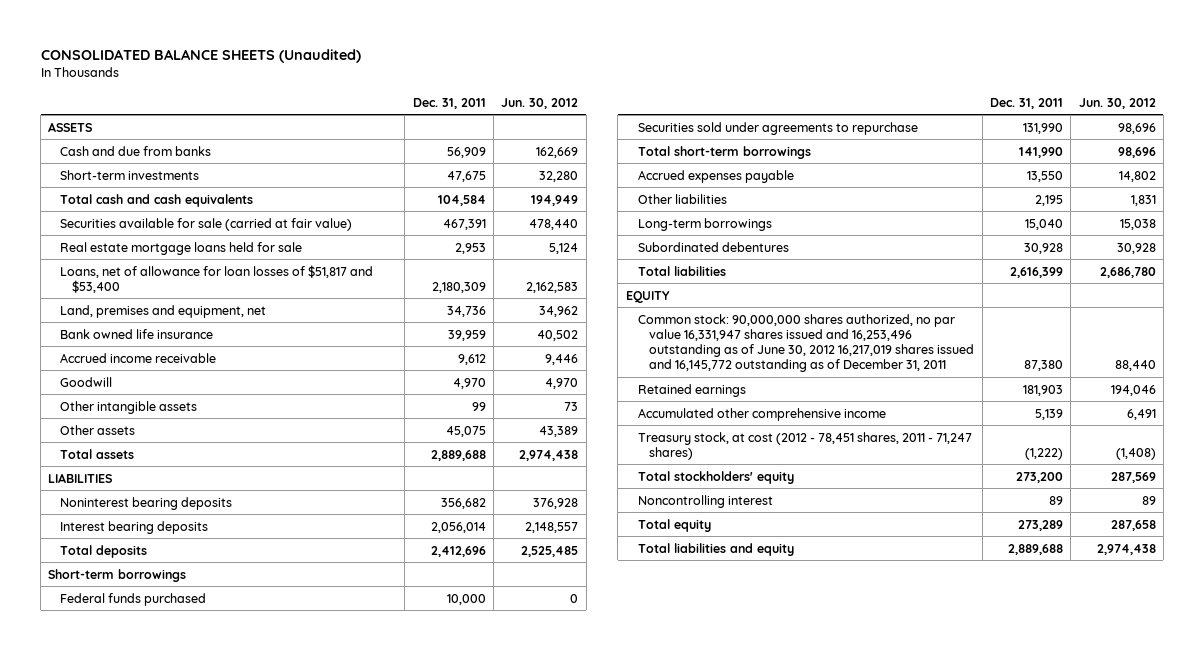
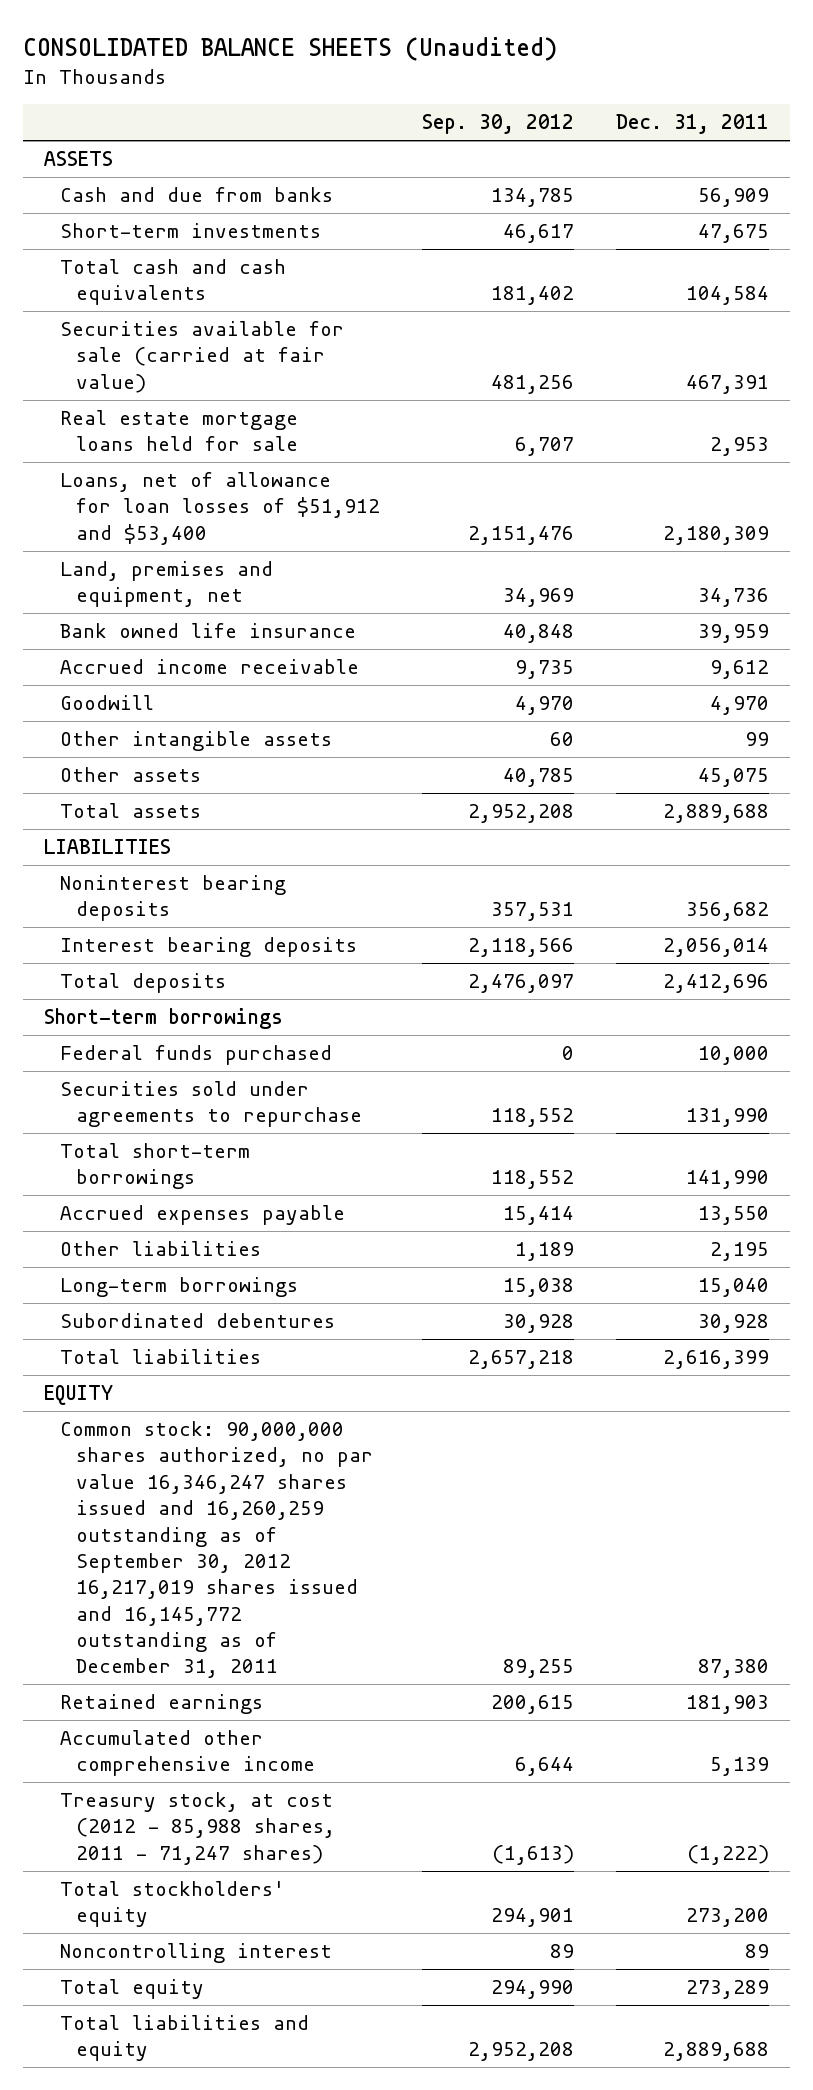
- | Dec. 31, 2011 | Jun. 30, 2012
+ | Sep. 30, 2012 | Dec. 31, 2011
- Loans, net of allowance for loan losses of $51,817 and $53,400 | 2,180,309 | 2,162,583
+ Loans, net of allowance for loan losses of $51,912 and $53,400 | 2,151,476 | 2,180,309
- Common stock: 90,000,000 shares authorized, no par value 16,331,947 shares issued and 16,253,496 outstanding as of June 30, 2012 16,217,019 shares issued and 16,145,772 outstanding as of December 31, 2011 | 87,380 | 88,440
+ Common stock: 90,000,000 shares authorized, no par value 16,346,247 shares issued and 16,260,259 outstanding as of September 30, 2012 16,217,019 shares issued and 16,145,772 outstanding as of December 31, 2011 | 89,255 | 87,380
- Treasury stock, at cost (2012 - 78,451 shares, 2011 - 71,247 shares) | (1,222) | (1,408)
+ Treasury stock, at cost (2012 - 85,988 shares, 2011 - 71,247 shares) | (1,613) | (1,222)

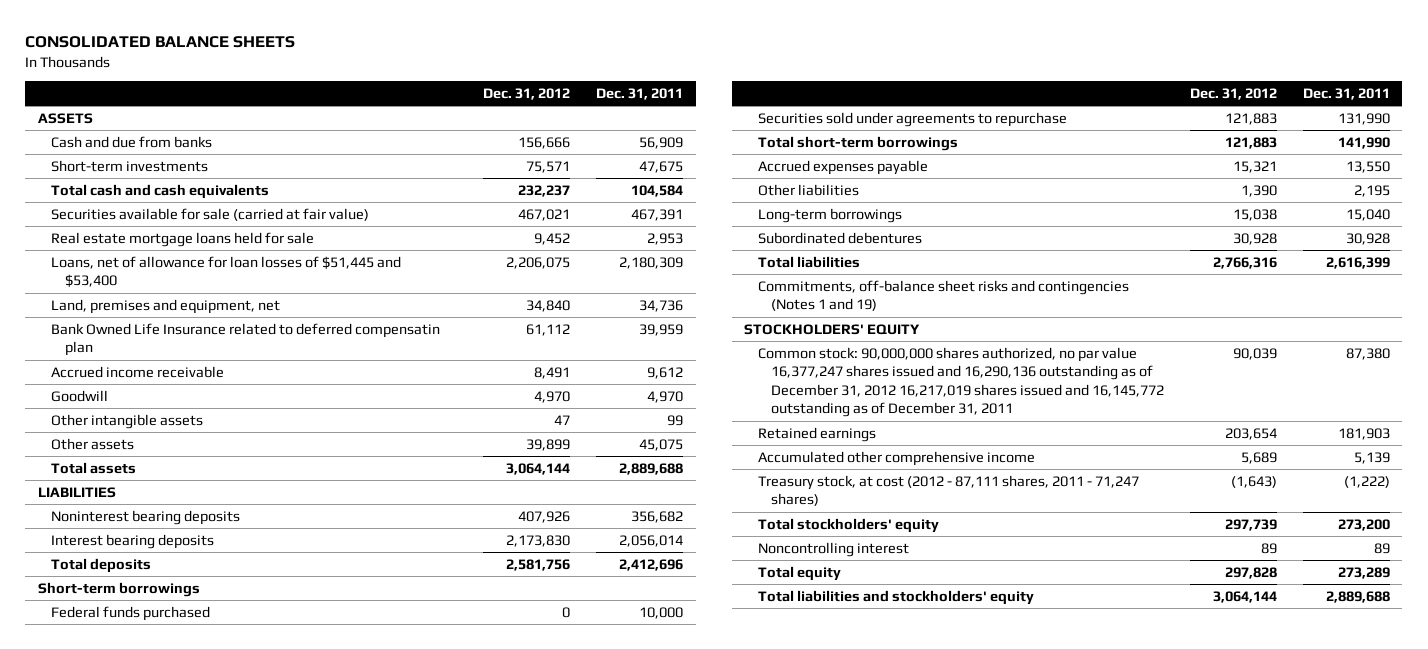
- CONSOLIDATED BALANCE SHEETS (Unaudited)
+ CONSOLIDATED BALANCE SHEETS
- | Sep. 30, 2012 | Dec. 31, 2011
+ | Dec. 31, 2012 | Dec. 31, 2011
- Loans, net of allowance for loan losses of $51,912 and $53,400 | 2,151,476 | 2,180,309
+ Loans, net of allowance for loan losses of $51,445 and $53,400 | 2,206,075 | 2,180,309
- Bank owned life insurance | 40,848 | 39,959
+ Bank Owned Life Insurance related to deferred compensatin plan | 61,112 | 39,959
- EQUITY
- Common stock: 90,000,000 shares authorized, no par value 16,346,247 shares issued and 16,260,259 outstanding as of September 30, 2012 16,217,019 shares issued and 16,145,772 outstanding as of December 31, 2011 | 89,255 | 87,380
+ Commitments, off-balance sheet risks and contingencies (Notes 1 and 19)
+ STOCKHOLDERS' EQUITY
+ Common stock: 90,000,000 shares authorized, no par value 16,377,247 shares issued and 16,290,136 outstanding as of December 31, 2012 16,217,019 shares issued and 16,145,772 outstanding as of December 31, 2011 | 90,039 | 87,380
- Treasury stock, at cost (2012 - 85,988 shares, 2011 - 71,247 shares) | (1,613) | (1,222)
+ Treasury stock, at cost (2012 - 87,111 shares, 2011 - 71,247 shares) | (1,643) | (1,222)
- Total liabilities and equity | 2,952,208 | 2,889,688
+ Total liabilities and stockholders' equity | 3,064,144 | 2,889,688

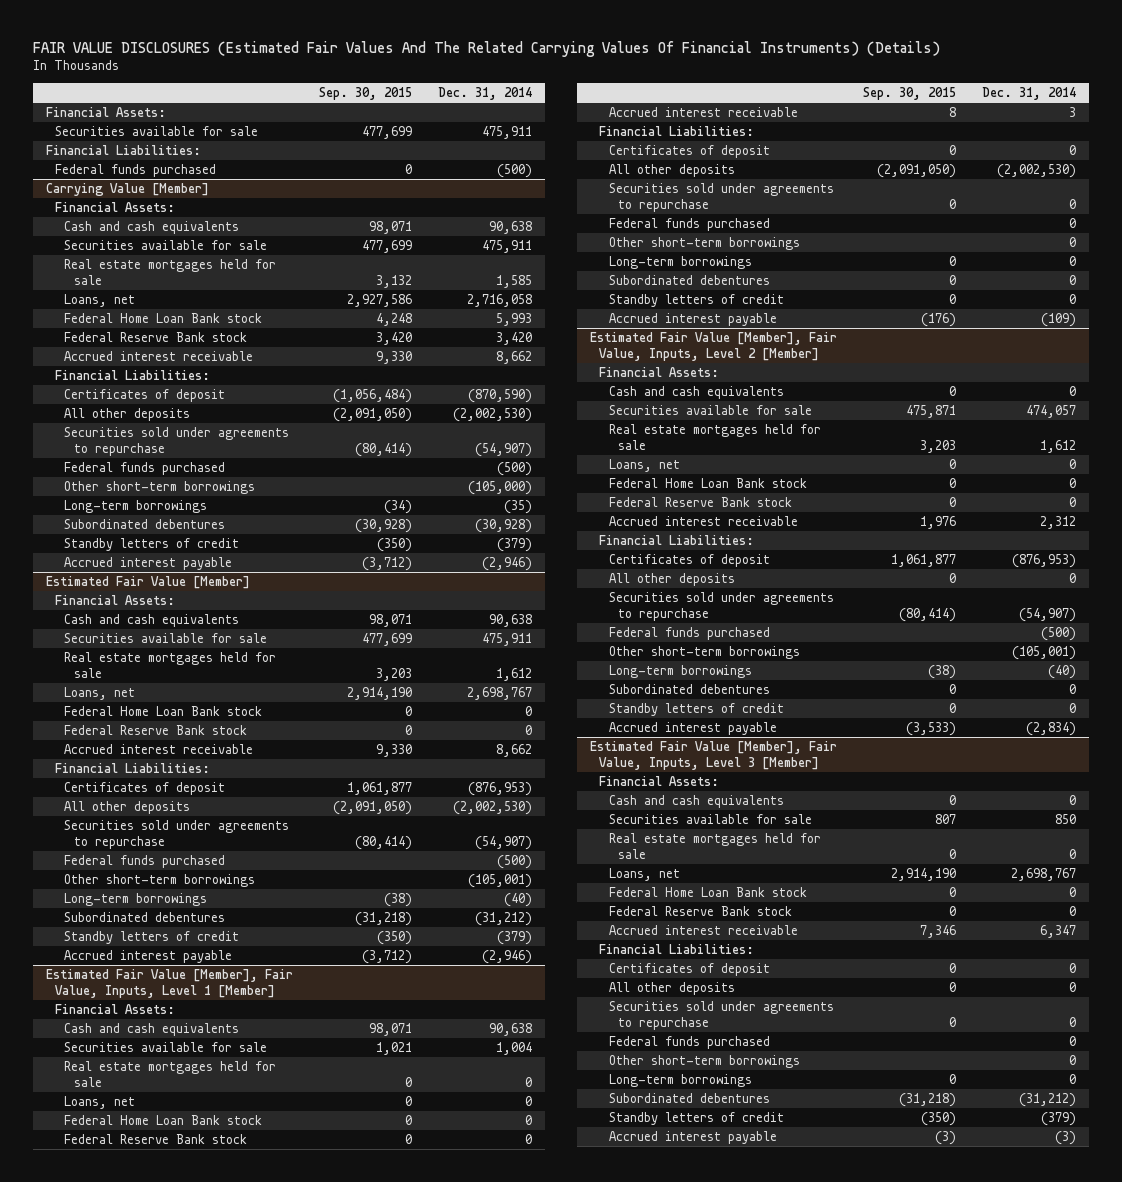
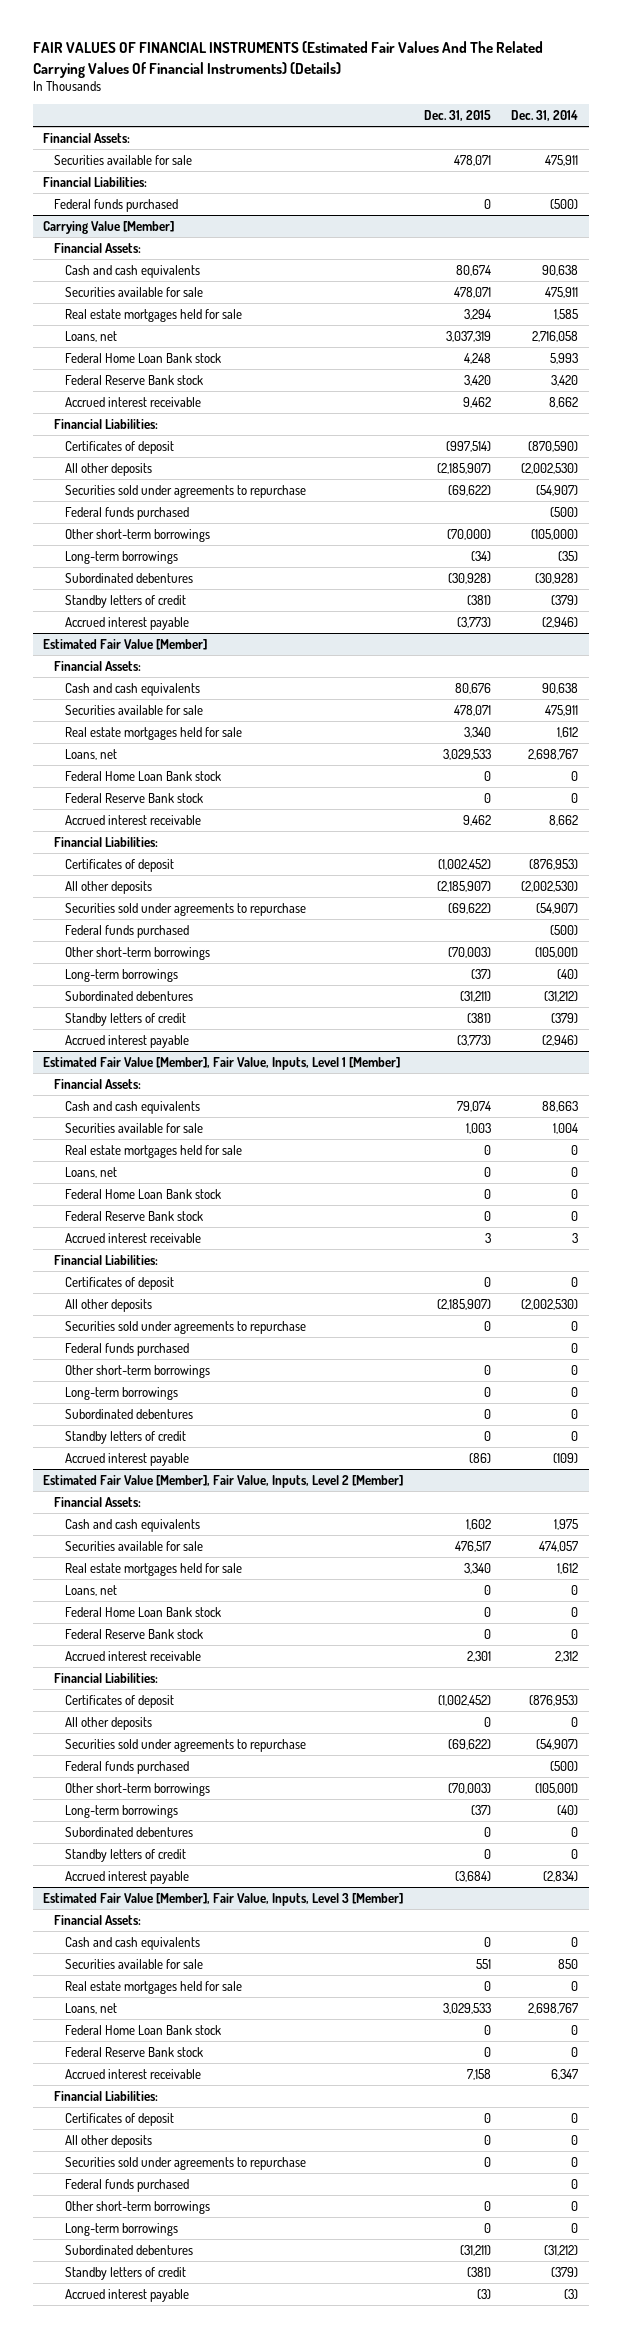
- FAIR VALUE DISCLOSURES (Estimated Fair Values And The Related Carrying Values Of Financial Instruments) (Details)
+ FAIR VALUES OF FINANCIAL INSTRUMENTS (Estimated Fair Values And The Related Carrying Values Of Financial Instruments) (Details)
- | Sep. 30, 2015 | Dec. 31, 2014
+ | Dec. 31, 2015 | Dec. 31, 2014
@ Estimated Fair Value [Member], Fair Value, Inputs, Level 1 [Member]
- Cash and cash equivalents | 98,071 | 90,638
+ Cash and cash equivalents | 79,074 | 88,663
@ Estimated Fair Value [Member], Fair Value, Inputs, Level 2 [Member]
- Cash and cash equivalents | 0 | 0
+ Cash and cash equivalents | 1,602 | 1,975

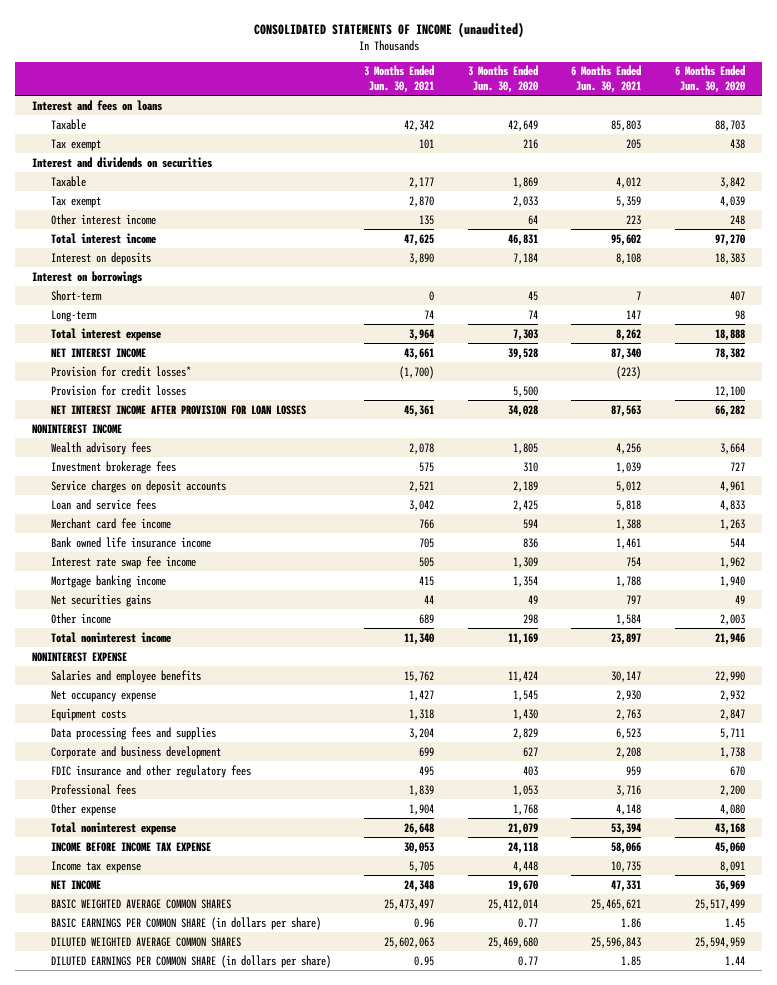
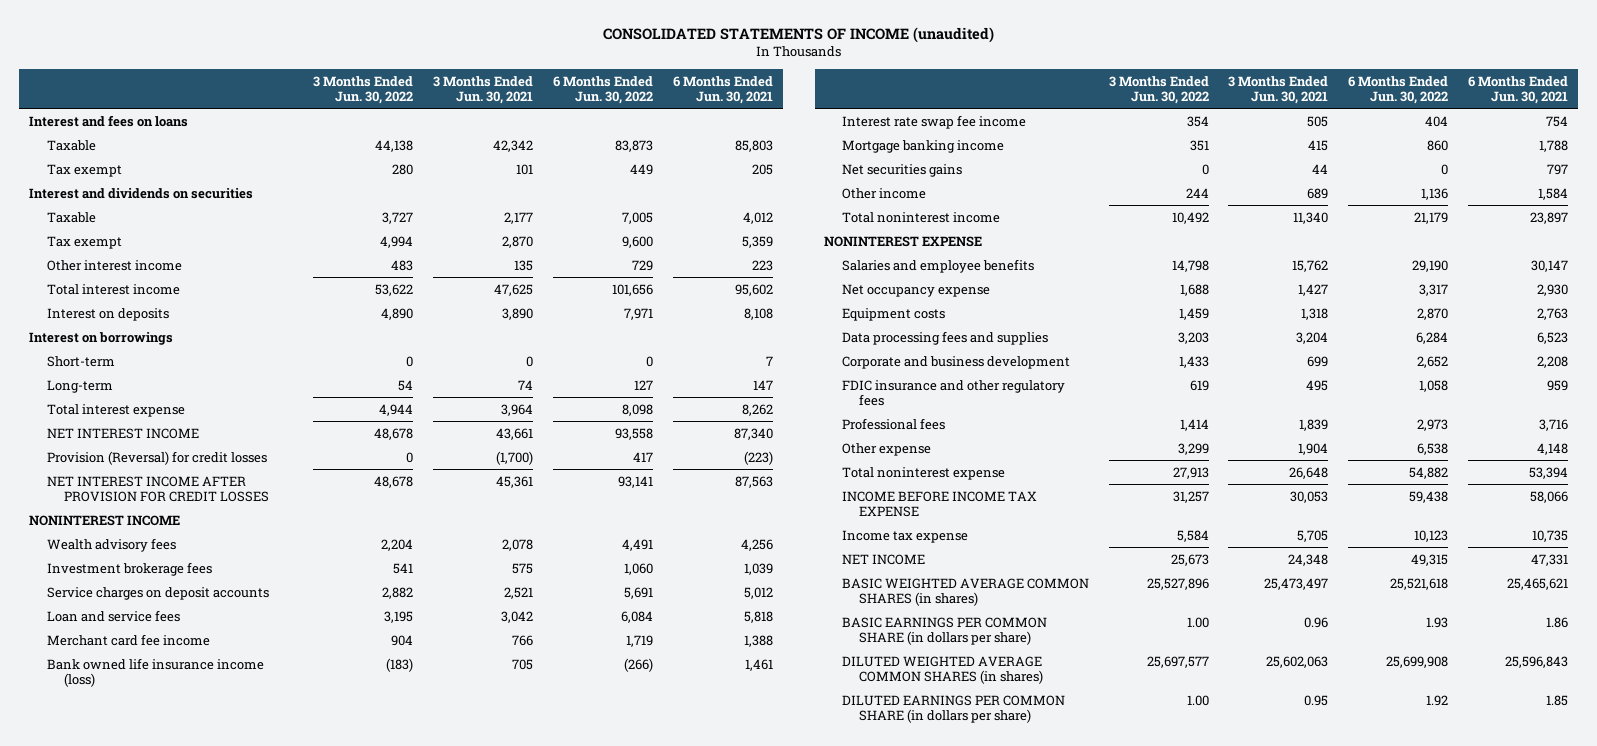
- | 3 Months Ended Jun. 30, 2021 | 3 Months Ended Jun. 30, 2020 | 6 Months Ended Jun. 30, 2021 | 6 Months Ended Jun. 30, 2020
+ | 3 Months Ended Jun. 30, 2022 | 3 Months Ended Jun. 30, 2021 | 6 Months Ended Jun. 30, 2022 | 6 Months Ended Jun. 30, 2021
- Provision for credit losses* | (1,700) | | (223) |
- Provision for credit losses | | 5,500 | | 12,100
- NET INTEREST INCOME AFTER PROVISION FOR LOAN LOSSES | 45,361 | 34,028 | 87,563 | 66,282
+ Provision (Reversal) for credit losses | 0 | (1,700) | 417 | (223)
+ NET INTEREST INCOME AFTER PROVISION FOR CREDIT LOSSES | 48,678 | 45,361 | 93,141 | 87,563
- Bank owned life insurance income | 705 | 836 | 1,461 | 544
+ Bank owned life insurance income (loss) | (183) | 705 | (266) | 1,461
- BASIC WEIGHTED AVERAGE COMMON SHARES | 25,473,497 | 25,412,014 | 25,465,621 | 25,517,499
+ BASIC WEIGHTED AVERAGE COMMON SHARES (in shares) | 25,527,896 | 25,473,497 | 25,521,618 | 25,465,621
- DILUTED WEIGHTED AVERAGE COMMON SHARES | 25,602,063 | 25,469,680 | 25,596,843 | 25,594,959
+ DILUTED WEIGHTED AVERAGE COMMON SHARES (in shares) | 25,697,577 | 25,602,063 | 25,699,908 | 25,596,843

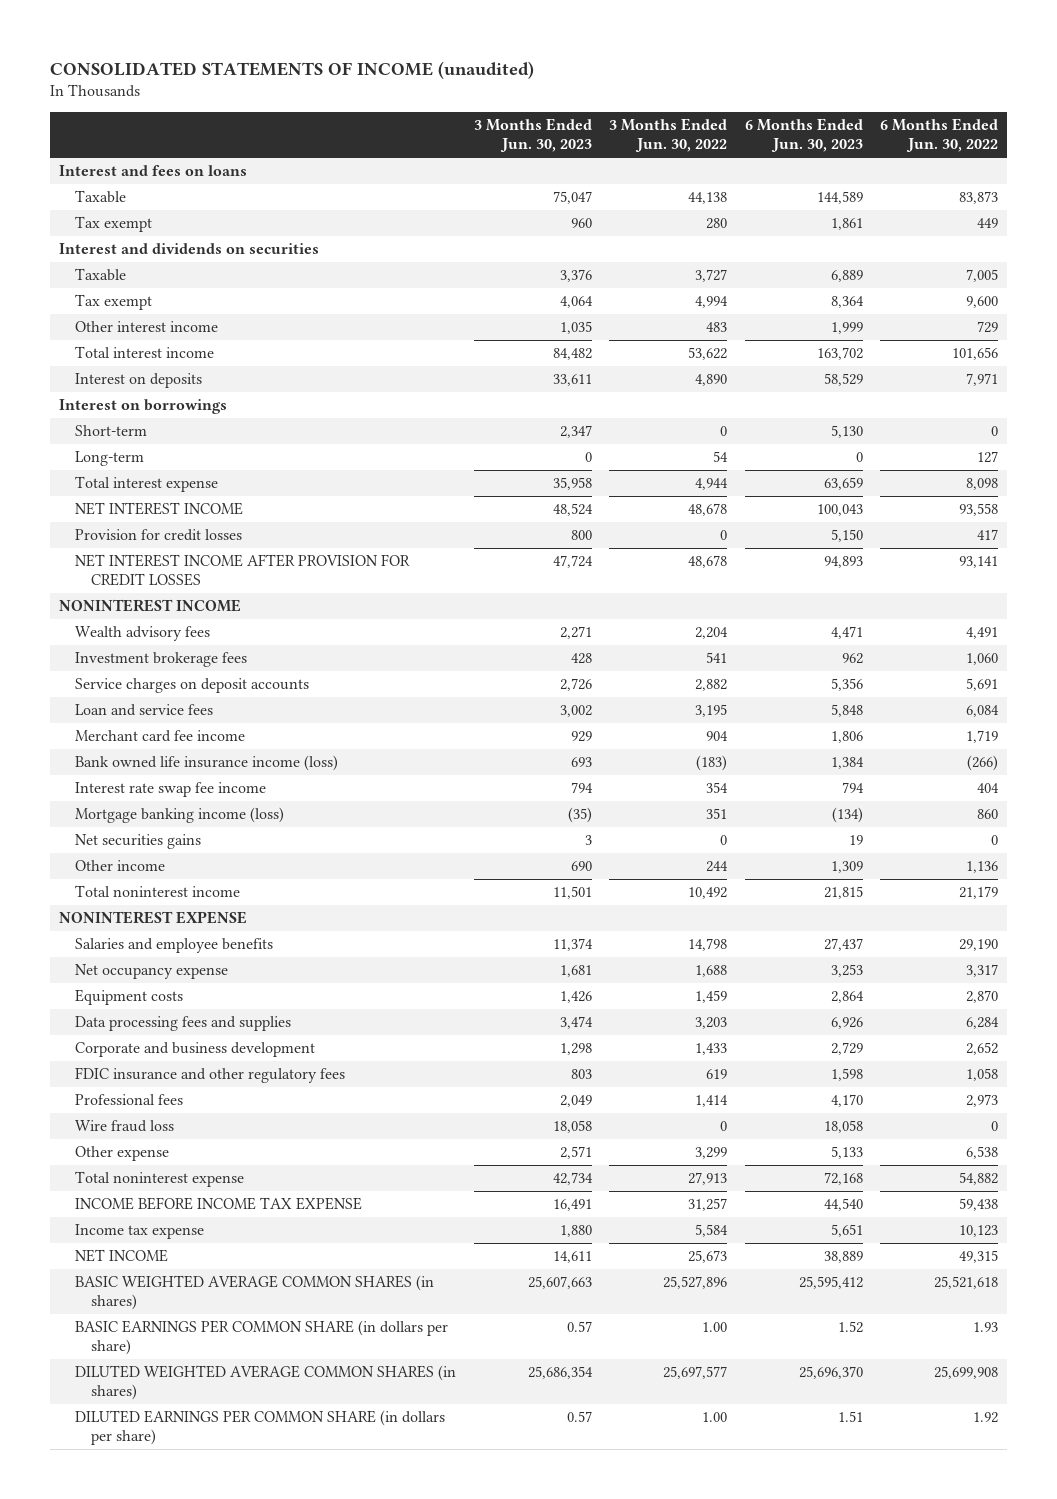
- | 3 Months Ended Jun. 30, 2022 | 3 Months Ended Jun. 30, 2021 | 6 Months Ended Jun. 30, 2022 | 6 Months Ended Jun. 30, 2021
+ | 3 Months Ended Jun. 30, 2023 | 3 Months Ended Jun. 30, 2022 | 6 Months Ended Jun. 30, 2023 | 6 Months Ended Jun. 30, 2022
- Provision (Reversal) for credit losses | 0 | (1,700) | 417 | (223)
+ Provision for credit losses | 800 | 0 | 5,150 | 417
- Mortgage banking income | 351 | 415 | 860 | 1,788
+ Mortgage banking income (loss) | (35) | 351 | (134) | 860
+ Wire fraud loss | 18,058 | 0 | 18,058 | 0

